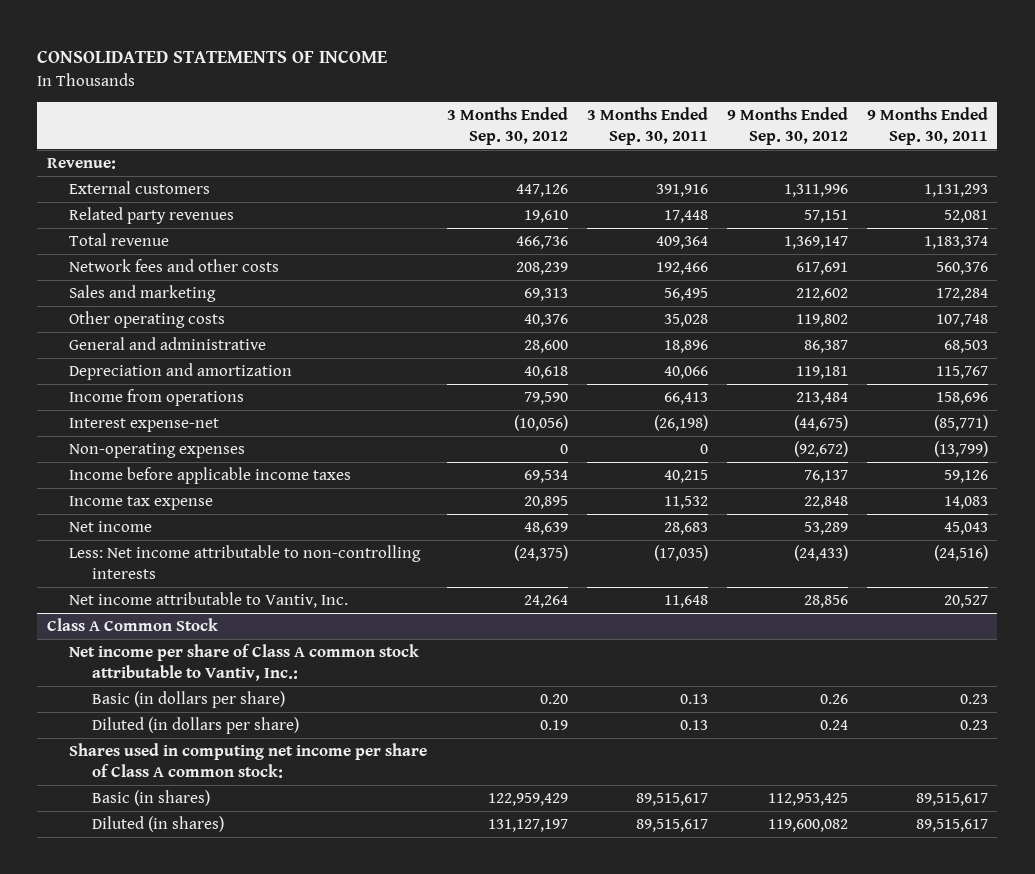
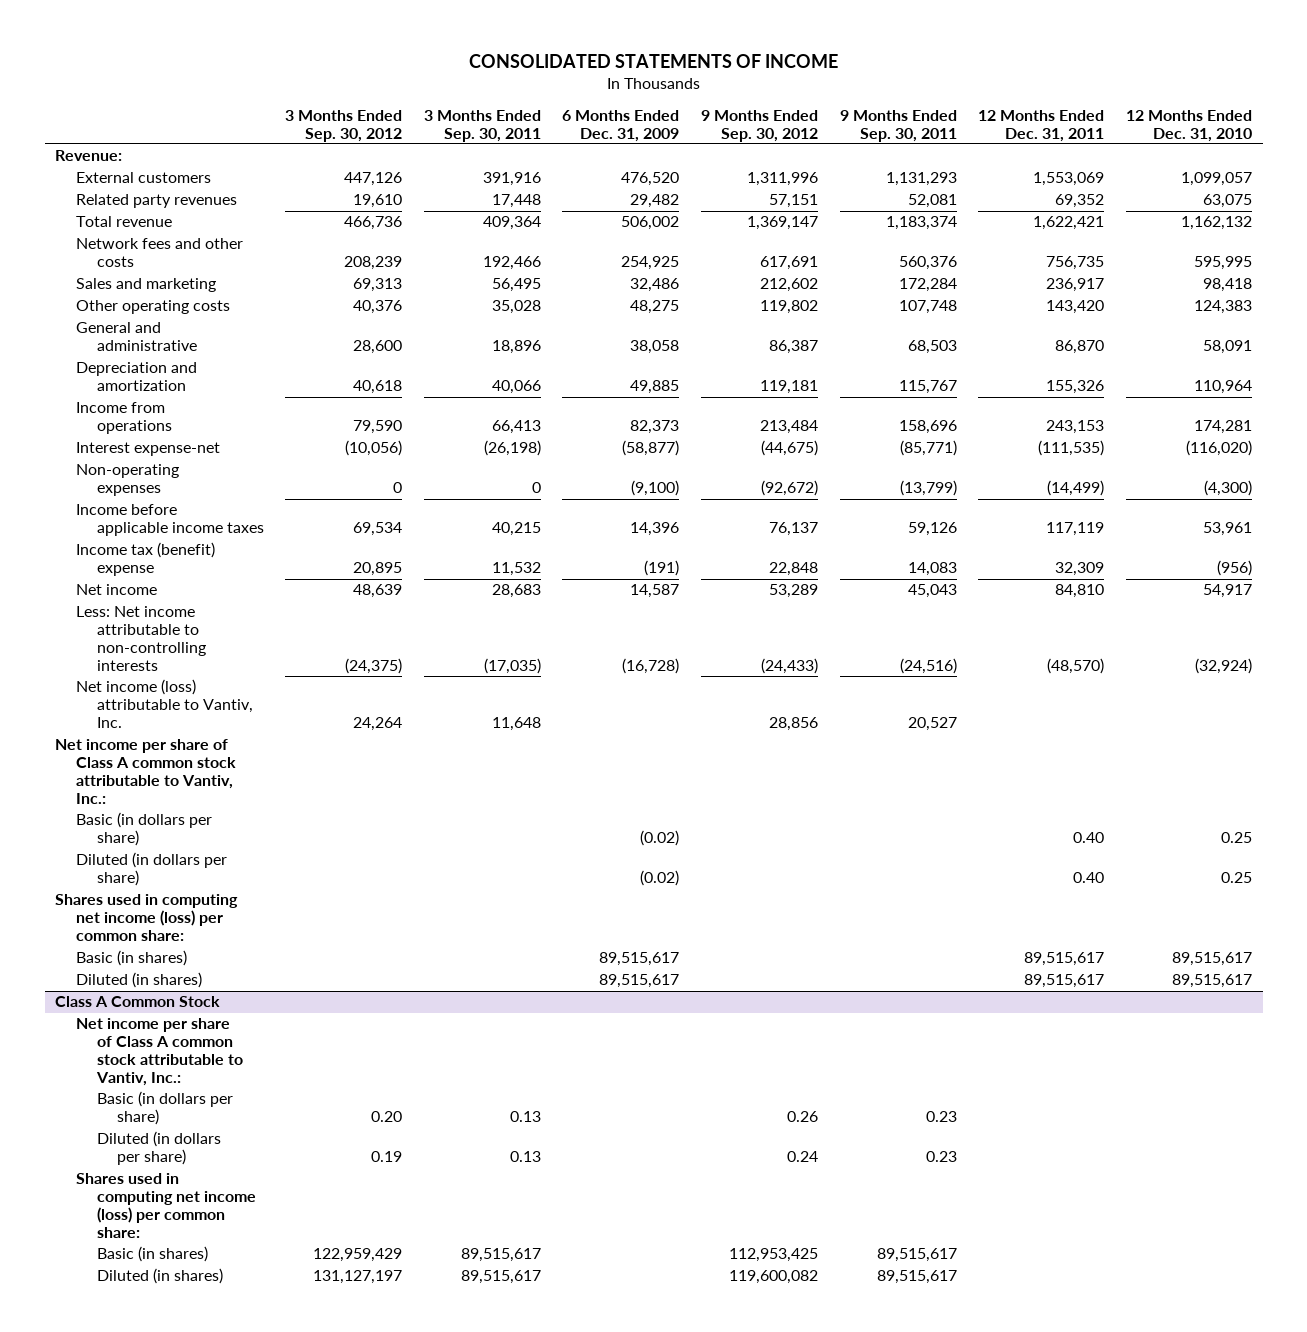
- | 3 Months Ended Sep. 30, 2012 | 3 Months Ended Sep. 30, 2011 | 9 Months Ended Sep. 30, 2012 | 9 Months Ended Sep. 30, 2011
+ | 3 Months Ended Sep. 30, 2012 | 3 Months Ended Sep. 30, 2011 | 6 Months Ended Dec. 31, 2009 | 9 Months Ended Sep. 30, 2012 | 9 Months Ended Sep. 30, 2011 | 12 Months Ended Dec. 31, 2011 | 12 Months Ended Dec. 31, 2010
- Income tax expense | 20,895 | 11,532 | 22,848 | 14,083
+ Income tax (benefit) expense | 20,895 | 11,532 | (191) | 22,848 | 14,083 | 32,309 | (956)
- Net income attributable to Vantiv, Inc. | 24,264 | 11,648 | 28,856 | 20,527
+ Net income (loss) attributable to Vantiv, Inc. | 24,264 | 11,648 | | 28,856 | 20,527 | |
+ Net income per share of Class A common stock attributable to Vantiv, Inc.:
+ Basic (in dollars per share) | | | (0.02) | | | 0.40 | 0.25
+ Diluted (in dollars per share) | | | (0.02) | | | 0.40 | 0.25
+ Shares used in computing net income (loss) per common share:
+ Basic (in shares) | | | 89,515,617 | | | 89,515,617 | 89,515,617
+ Diluted (in shares) | | | 89,515,617 | | | 89,515,617 | 89,515,617
@ Class A Common Stock
- Shares used in computing net income per share of Class A common stock:
+ Shares used in computing net income (loss) per common share:

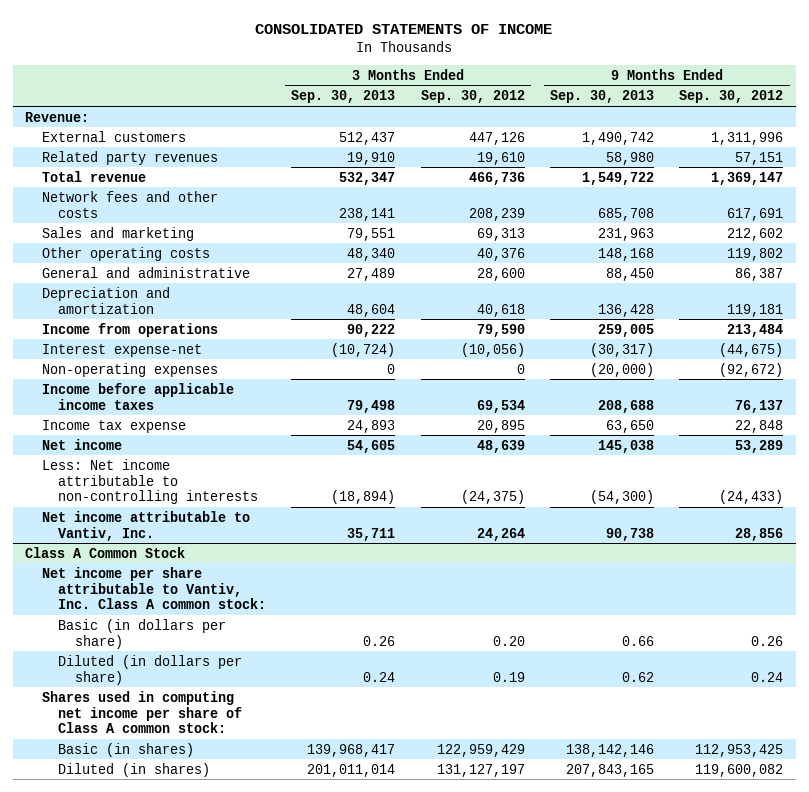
- | 3 Months Ended Sep. 30, 2012 | 3 Months Ended Sep. 30, 2011 | 6 Months Ended Dec. 31, 2009 | 9 Months Ended Sep. 30, 2012 | 9 Months Ended Sep. 30, 2011 | 12 Months Ended Dec. 31, 2011 | 12 Months Ended Dec. 31, 2010
+ | 3 Months Ended Sep. 30, 2013 | 3 Months Ended Sep. 30, 2012 | 9 Months Ended Sep. 30, 2013 | 9 Months Ended Sep. 30, 2012
- Income tax (benefit) expense | 20,895 | 11,532 | (191) | 22,848 | 14,083 | 32,309 | (956)
+ Income tax expense | 24,893 | 20,895 | 63,650 | 22,848
- Net income (loss) attributable to Vantiv, Inc. | 24,264 | 11,648 | | 28,856 | 20,527 | |
- Net income per share of Class A common stock attributable to Vantiv, Inc.:
- Basic (in dollars per share) | | | (0.02) | | | 0.40 | 0.25
- Diluted (in dollars per share) | | | (0.02) | | | 0.40 | 0.25
- Shares used in computing net income (loss) per common share:
- Basic (in shares) | | | 89,515,617 | | | 89,515,617 | 89,515,617
- Diluted (in shares) | | | 89,515,617 | | | 89,515,617 | 89,515,617
+ Net income attributable to Vantiv, Inc. | 35,711 | 24,264 | 90,738 | 28,856
@ Class A Common Stock
- Net income per share of Class A common stock attributable to Vantiv, Inc.:
+ Net income per share attributable to Vantiv, Inc. Class A common stock:
- Shares used in computing net income (loss) per common share:
+ Shares used in computing net income per share of Class A common stock:

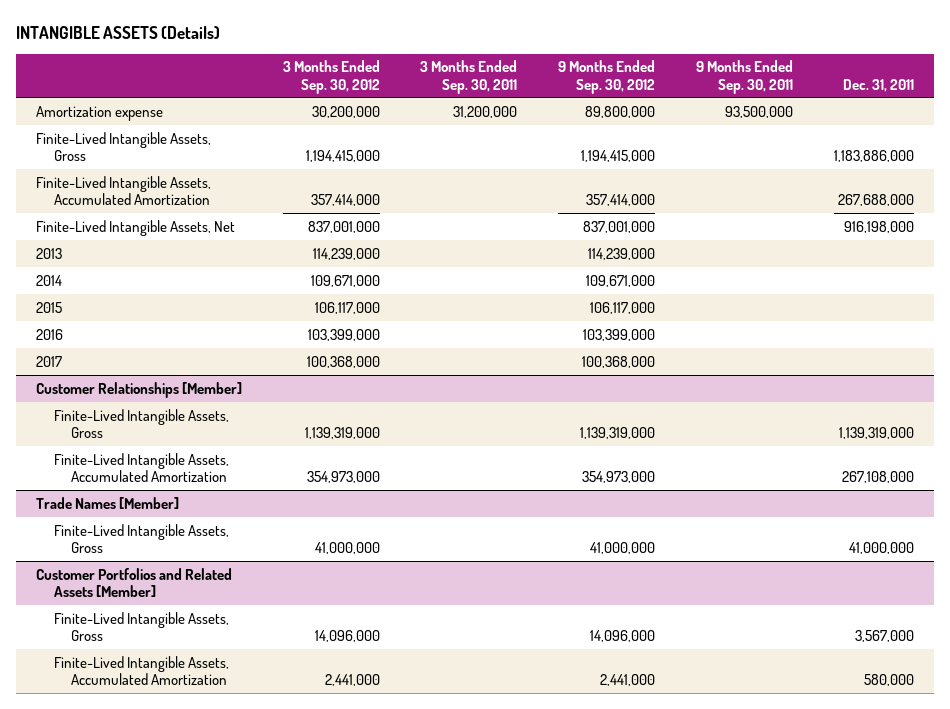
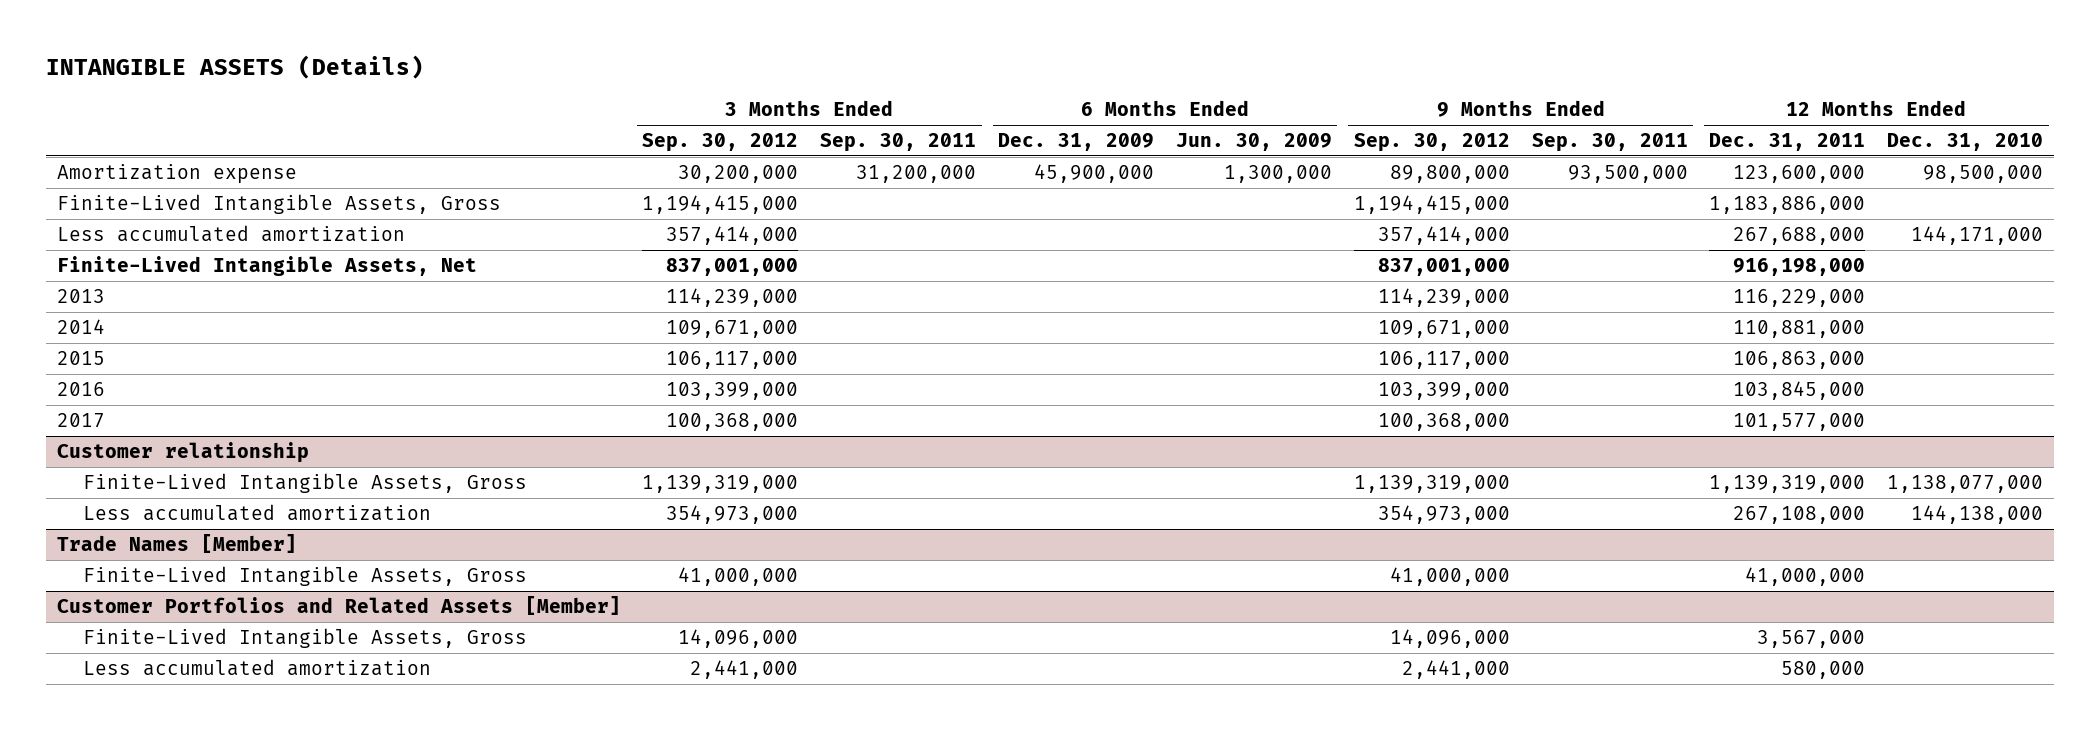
- | 3 Months Ended Sep. 30, 2012 | 3 Months Ended Sep. 30, 2011 | 9 Months Ended Sep. 30, 2012 | 9 Months Ended Sep. 30, 2011 | Dec. 31, 2011
+ | 3 Months Ended Sep. 30, 2012 | 3 Months Ended Sep. 30, 2011 | 6 Months Ended Dec. 31, 2009 | 6 Months Ended Jun. 30, 2009 | 9 Months Ended Sep. 30, 2012 | 9 Months Ended Sep. 30, 2011 | 12 Months Ended Dec. 31, 2011 | 12 Months Ended Dec. 31, 2010
- Finite-Lived Intangible Assets, Accumulated Amortization | 357,414,000 | | 357,414,000 | | 267,688,000
+ Less accumulated amortization | 357,414,000 | | | | 357,414,000 | | 267,688,000 | 144,171,000
- Customer Relationships [Member]
+ Customer relationship
- Finite-Lived Intangible Assets, Accumulated Amortization | 354,973,000 | | 354,973,000 | | 267,108,000
+ Less accumulated amortization | 354,973,000 | | | | 354,973,000 | | 267,108,000 | 144,138,000
@ Customer Portfolios and Related Assets [Member]
- Finite-Lived Intangible Assets, Accumulated Amortization | 2,441,000 | | 2,441,000 | | 580,000
+ Less accumulated amortization | 2,441,000 | | | | 2,441,000 | | 580,000 |

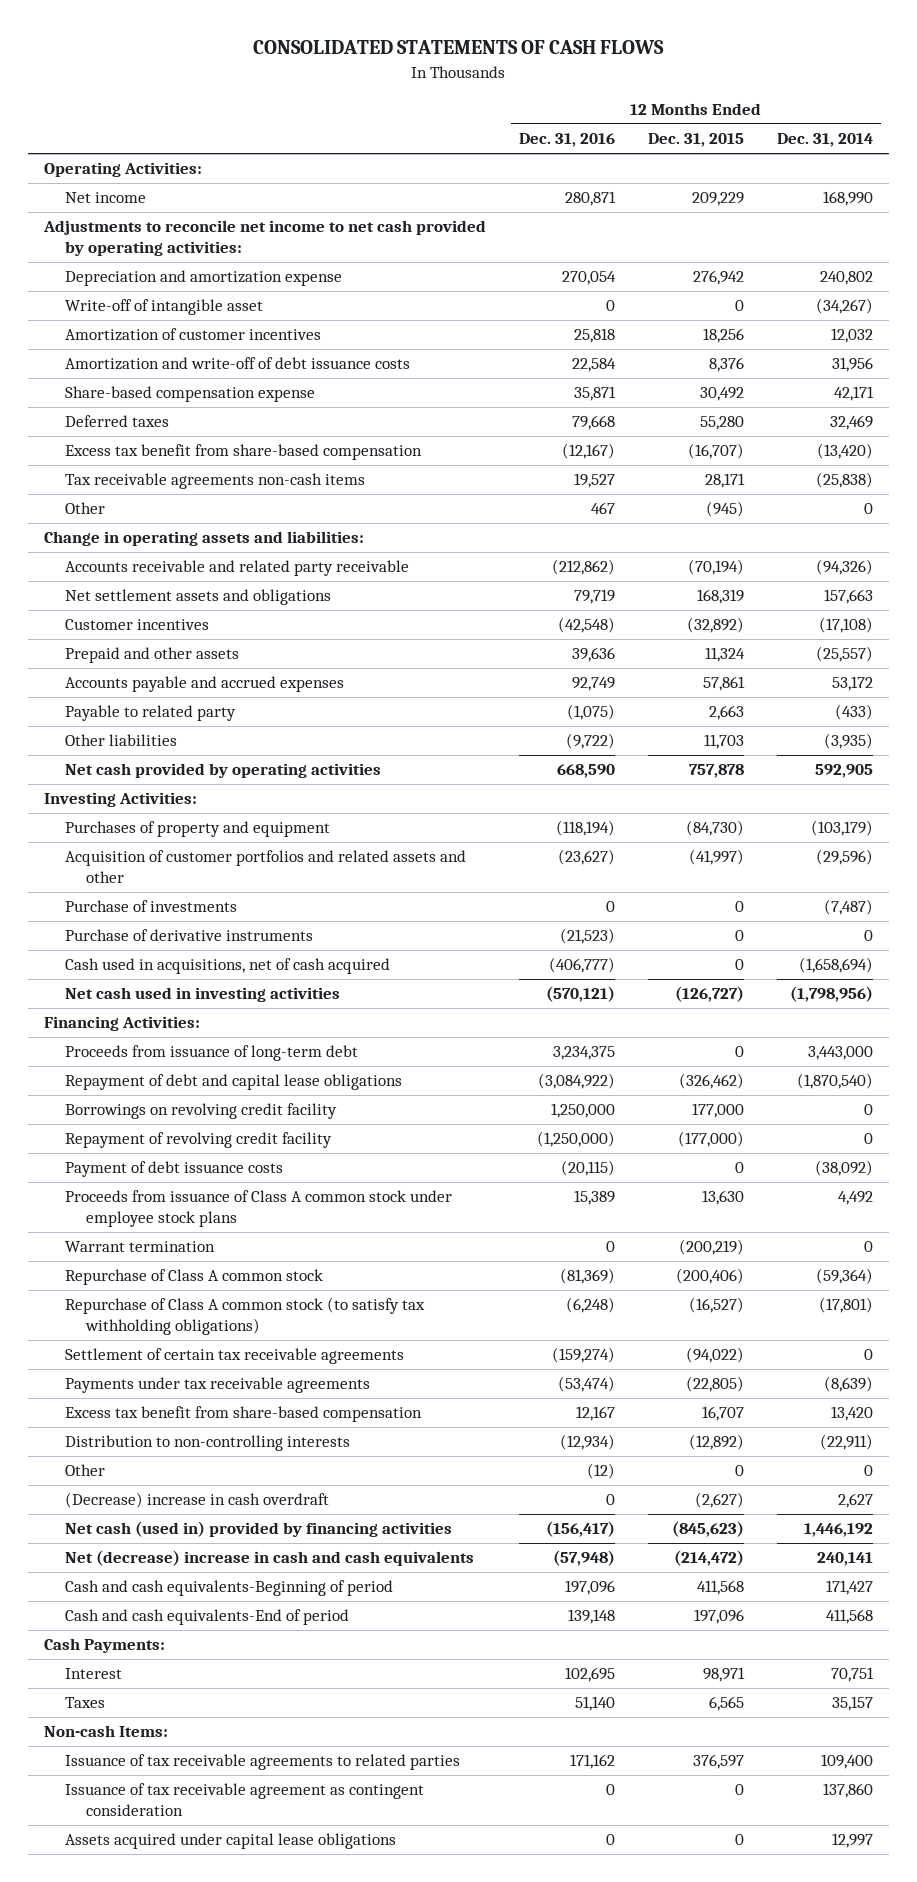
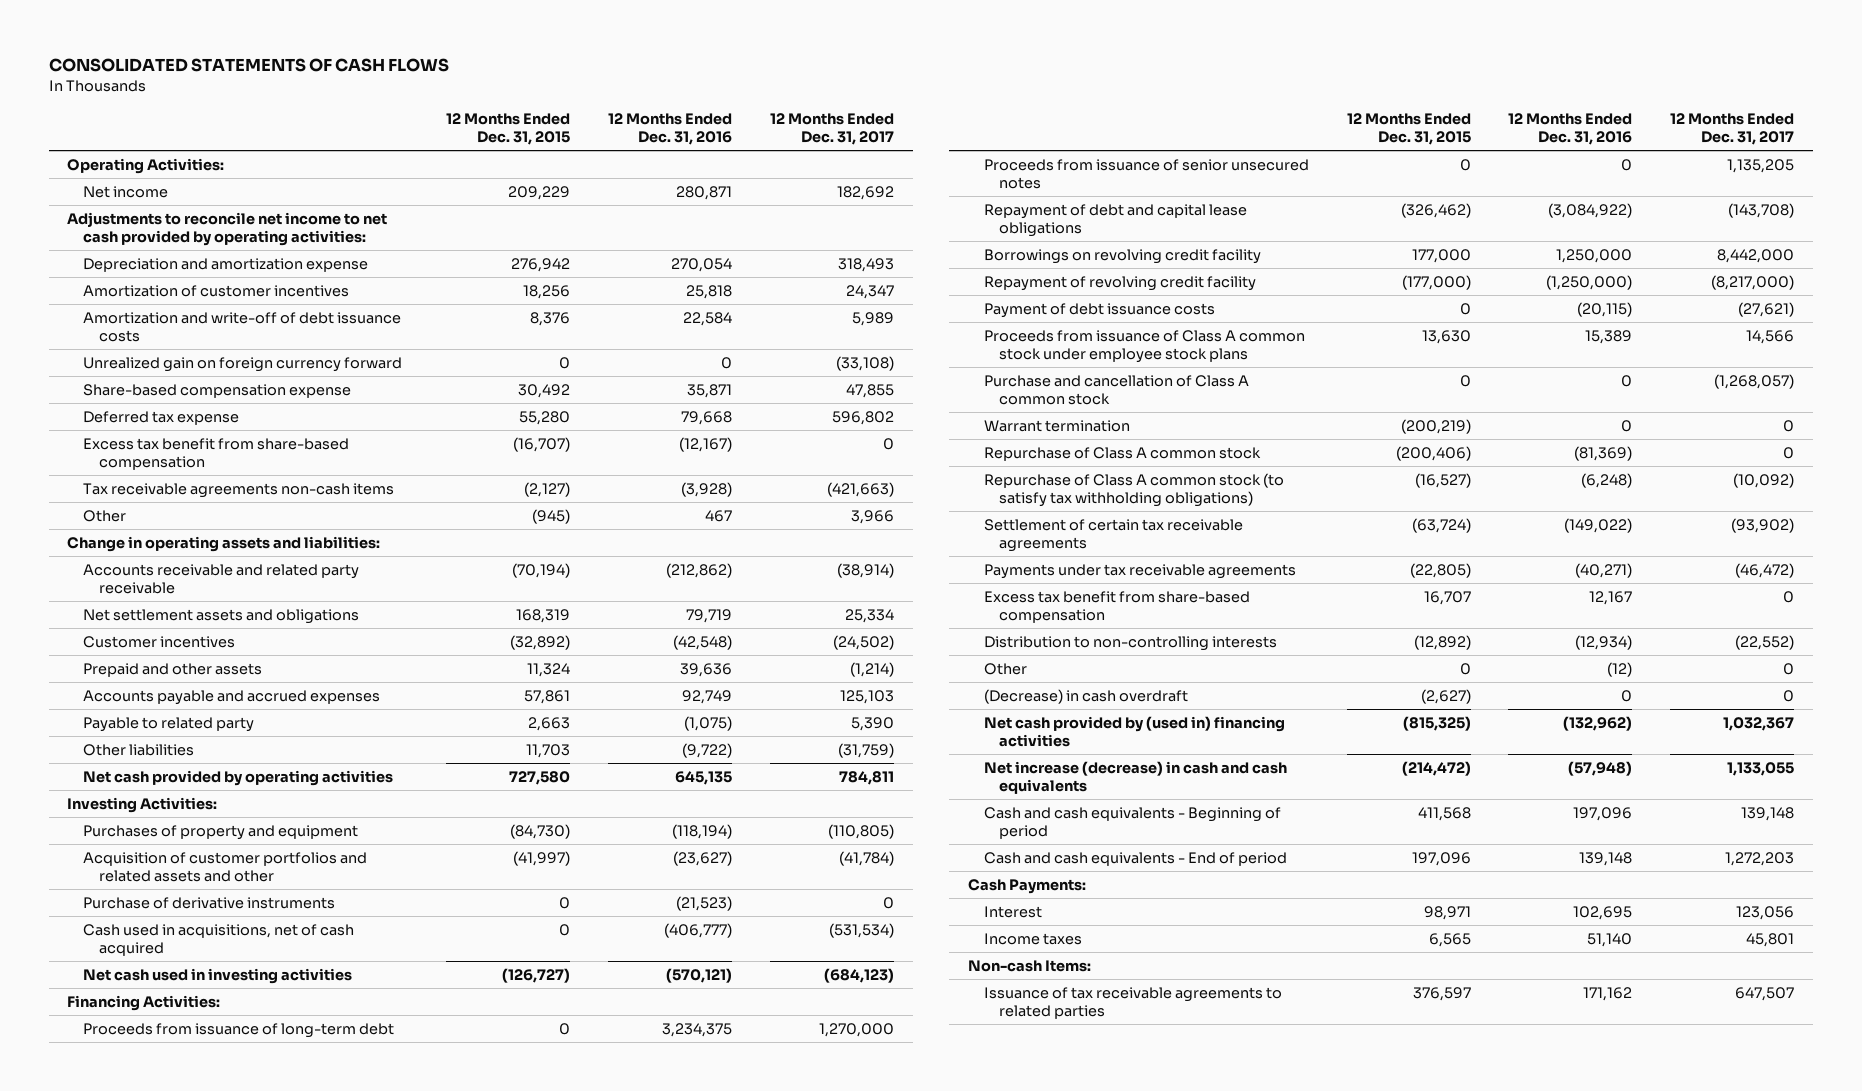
- | 12 Months Ended Dec. 31, 2016 | 12 Months Ended Dec. 31, 2015 | 12 Months Ended Dec. 31, 2014
+ | 12 Months Ended Dec. 31, 2015 | 12 Months Ended Dec. 31, 2016 | 12 Months Ended Dec. 31, 2017
- Write-off of intangible asset | 0 | 0 | (34,267)
+ Unrealized gain on foreign currency forward | 0 | 0 | (33,108)
- Deferred taxes | 79,668 | 55,280 | 32,469
+ Deferred tax expense | 55,280 | 79,668 | 596,802
- Tax receivable agreements non-cash items | 19,527 | 28,171 | (25,838)
+ Tax receivable agreements non-cash items | (2,127) | (3,928) | (421,663)
- Net cash provided by operating activities | 668,590 | 757,878 | 592,905
+ Net cash provided by operating activities | 727,580 | 645,135 | 784,811
- Purchase of investments | 0 | 0 | (7,487)
+ Proceeds from issuance of senior unsecured notes | 0 | 0 | 1,135,205
+ Purchase and cancellation of Class A common stock | 0 | 0 | (1,268,057)
- Settlement of certain tax receivable agreements | (159,274) | (94,022) | 0
- Payments under tax receivable agreements | (53,474) | (22,805) | (8,639)
+ Settlement of certain tax receivable agreements | (63,724) | (149,022) | (93,902)
+ Payments under tax receivable agreements | (22,805) | (40,271) | (46,472)
- (Decrease) increase in cash overdraft | 0 | (2,627) | 2,627
- Net cash (used in) provided by financing activities | (156,417) | (845,623) | 1,446,192
- Net (decrease) increase in cash and cash equivalents | (57,948) | (214,472) | 240,141
- Cash and cash equivalents-Beginning of period | 197,096 | 411,568 | 171,427
- Cash and cash equivalents-End of period | 139,148 | 197,096 | 411,568
+ (Decrease) in cash overdraft | (2,627) | 0 | 0
+ Net cash provided by (used in) financing activities | (815,325) | (132,962) | 1,032,367
+ Net increase (decrease) in cash and cash equivalents | (214,472) | (57,948) | 1,133,055
+ Cash and cash equivalents - Beginning of period | 411,568 | 197,096 | 139,148
+ Cash and cash equivalents - End of period | 197,096 | 139,148 | 1,272,203
- Taxes | 51,140 | 6,565 | 35,157
+ Income taxes | 6,565 | 51,140 | 45,801
- Issuance of tax receivable agreement as contingent consideration | 0 | 0 | 137,860
- Assets acquired under capital lease obligations | 0 | 0 | 12,997

